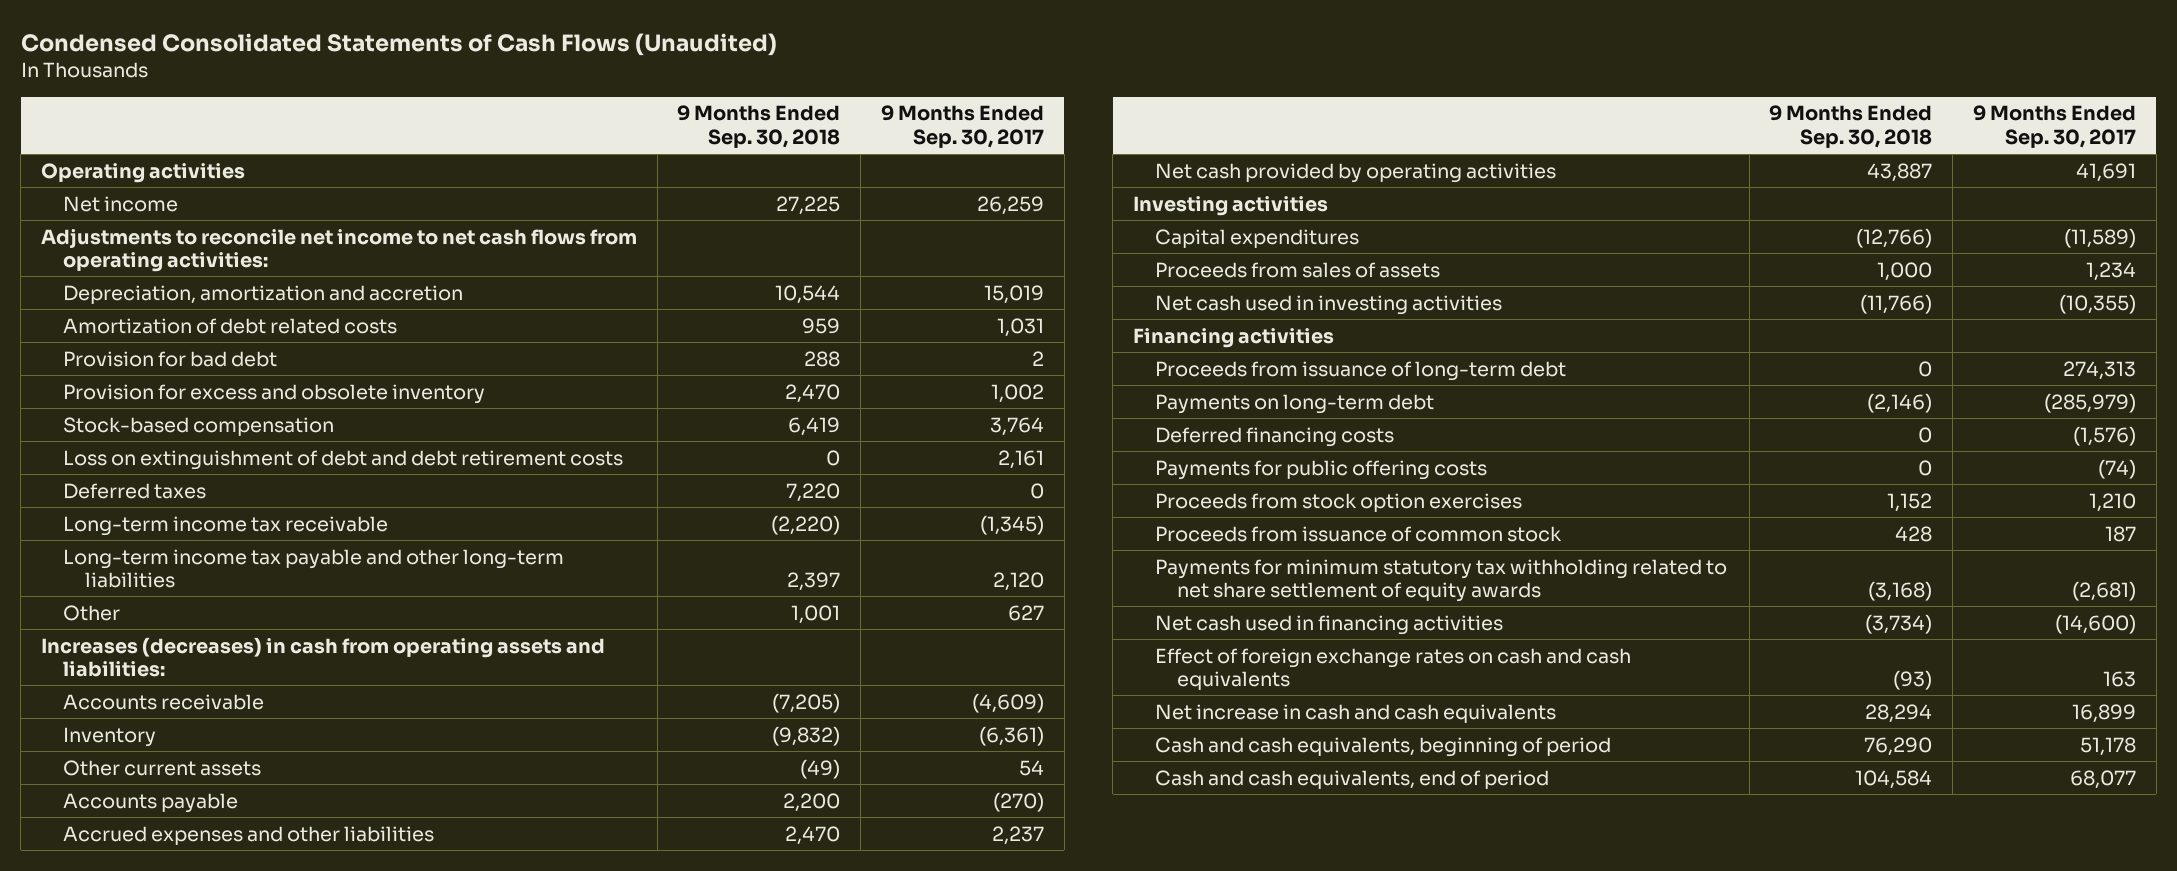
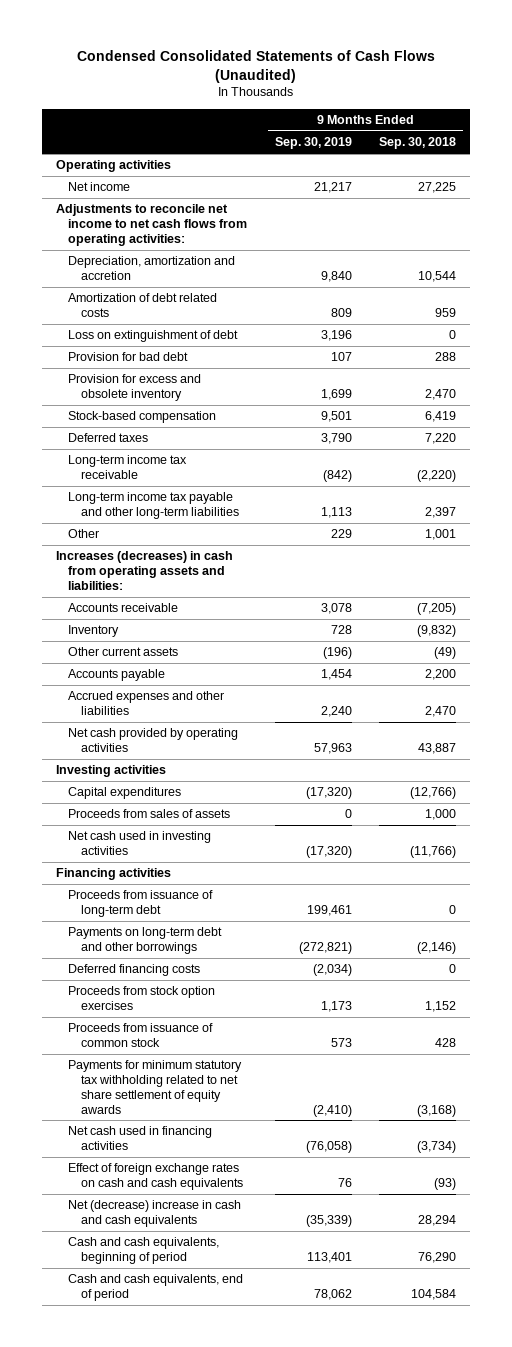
- | 9 Months Ended Sep. 30, 2018 | 9 Months Ended Sep. 30, 2017
+ | 9 Months Ended Sep. 30, 2019 | 9 Months Ended Sep. 30, 2018
+ Loss on extinguishment of debt | 3,196 | 0
- Loss on extinguishment of debt and debt retirement costs | 0 | 2,161
- Payments on long-term debt | (2,146) | (285,979)
+ Payments on long-term debt and other borrowings | (272,821) | (2,146)
- Payments for public offering costs | 0 | (74)
- Net increase in cash and cash equivalents | 28,294 | 16,899
+ Net (decrease) increase in cash and cash equivalents | (35,339) | 28,294

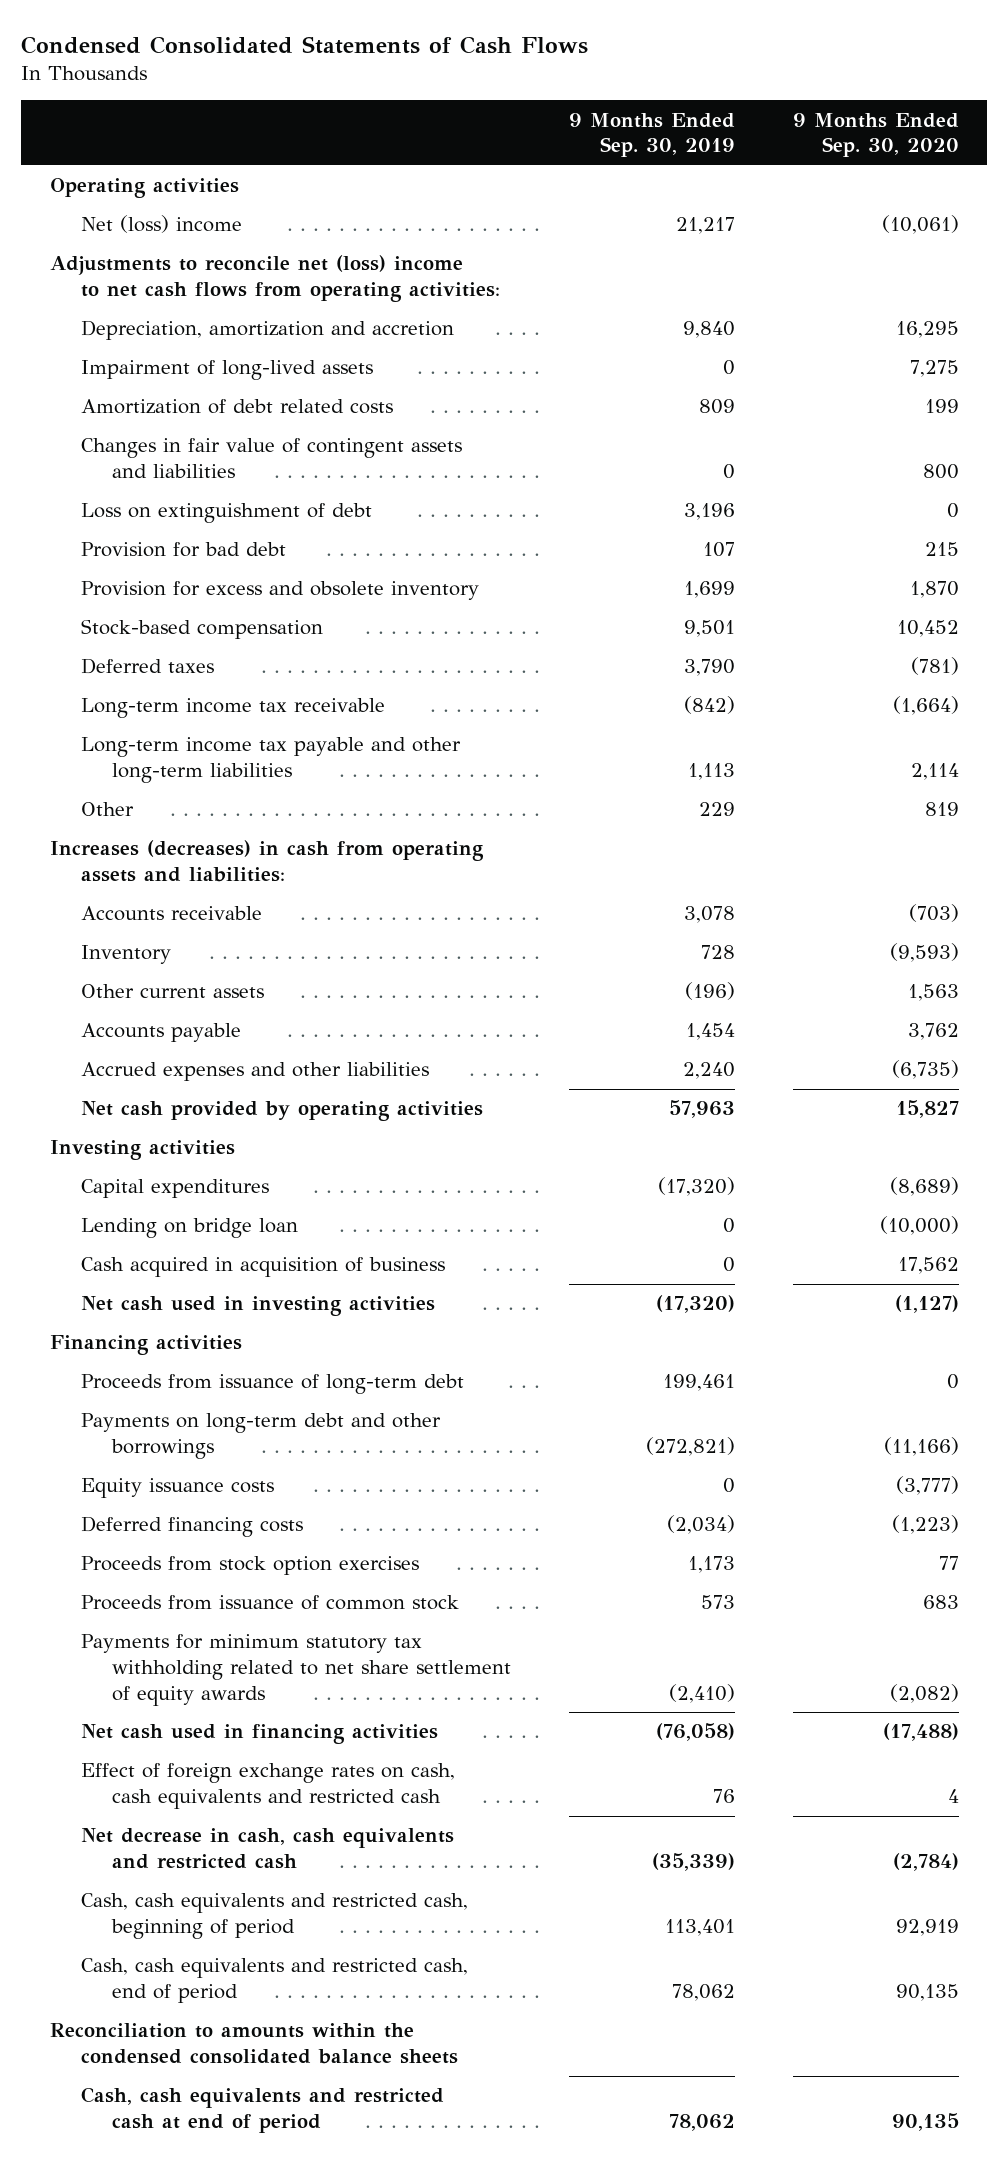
- Condensed Consolidated Statements of Cash Flows (Unaudited)
+ Condensed Consolidated Statements of Cash Flows
- | 9 Months Ended Sep. 30, 2019 | 9 Months Ended Sep. 30, 2018
+ | 9 Months Ended Sep. 30, 2019 | 9 Months Ended Sep. 30, 2020
- Net income | 21,217 | 27,225
- Adjustments to reconcile net income to net cash flows from operating activities:
+ Net (loss) income | 21,217 | (10,061)
+ Adjustments to reconcile net (loss) income to net cash flows from operating activities:
+ Impairment of long-lived assets | 0 | 7,275
+ Changes in fair value of contingent assets and liabilities | 0 | 800
- Proceeds from sales of assets | 0 | 1,000
+ Lending on bridge loan | 0 | (10,000)
+ Cash acquired in acquisition of business | 0 | 17,562
+ Equity issuance costs | 0 | (3,777)
- Effect of foreign exchange rates on cash and cash equivalents | 76 | (93)
- Net (decrease) increase in cash and cash equivalents | (35,339) | 28,294
- Cash and cash equivalents, beginning of period | 113,401 | 76,290
- Cash and cash equivalents, end of period | 78,062 | 104,584
+ Effect of foreign exchange rates on cash, cash equivalents and restricted cash | 76 | 4
+ Net decrease in cash, cash equivalents and restricted cash | (35,339) | (2,784)
+ Cash, cash equivalents and restricted cash, beginning of period | 113,401 | 92,919
+ Cash, cash equivalents and restricted cash, end of period | 78,062 | 90,135
+ Reconciliation to amounts within the condensed consolidated balance sheets
+ Cash, cash equivalents and restricted cash at end of period | 78,062 | 90,135

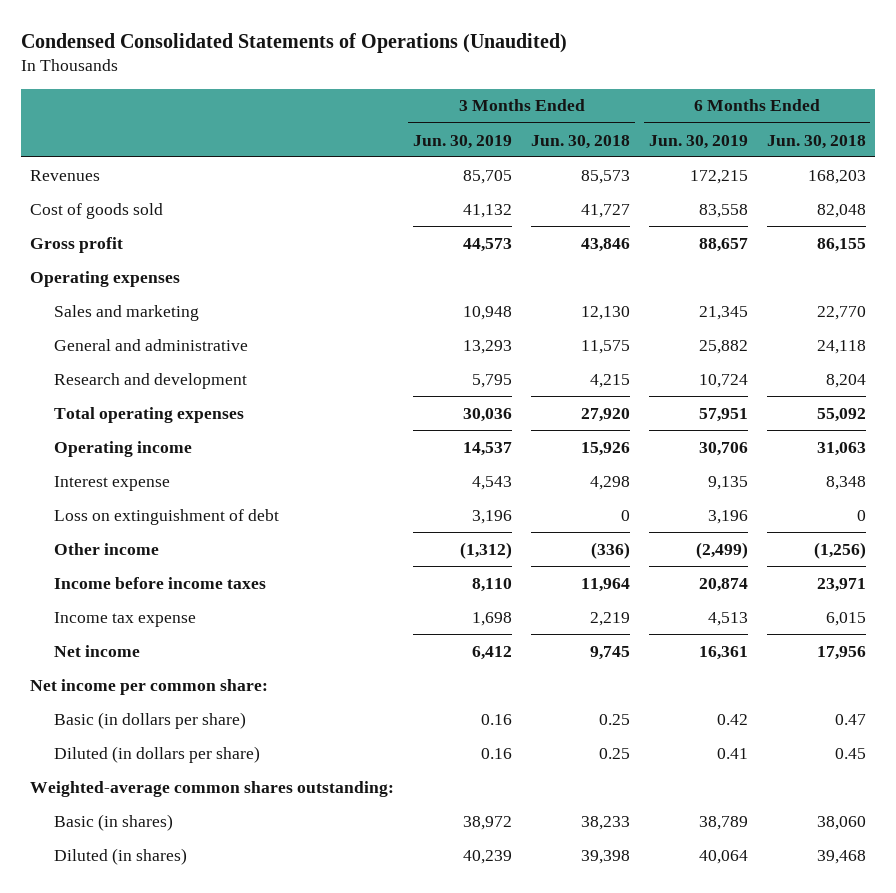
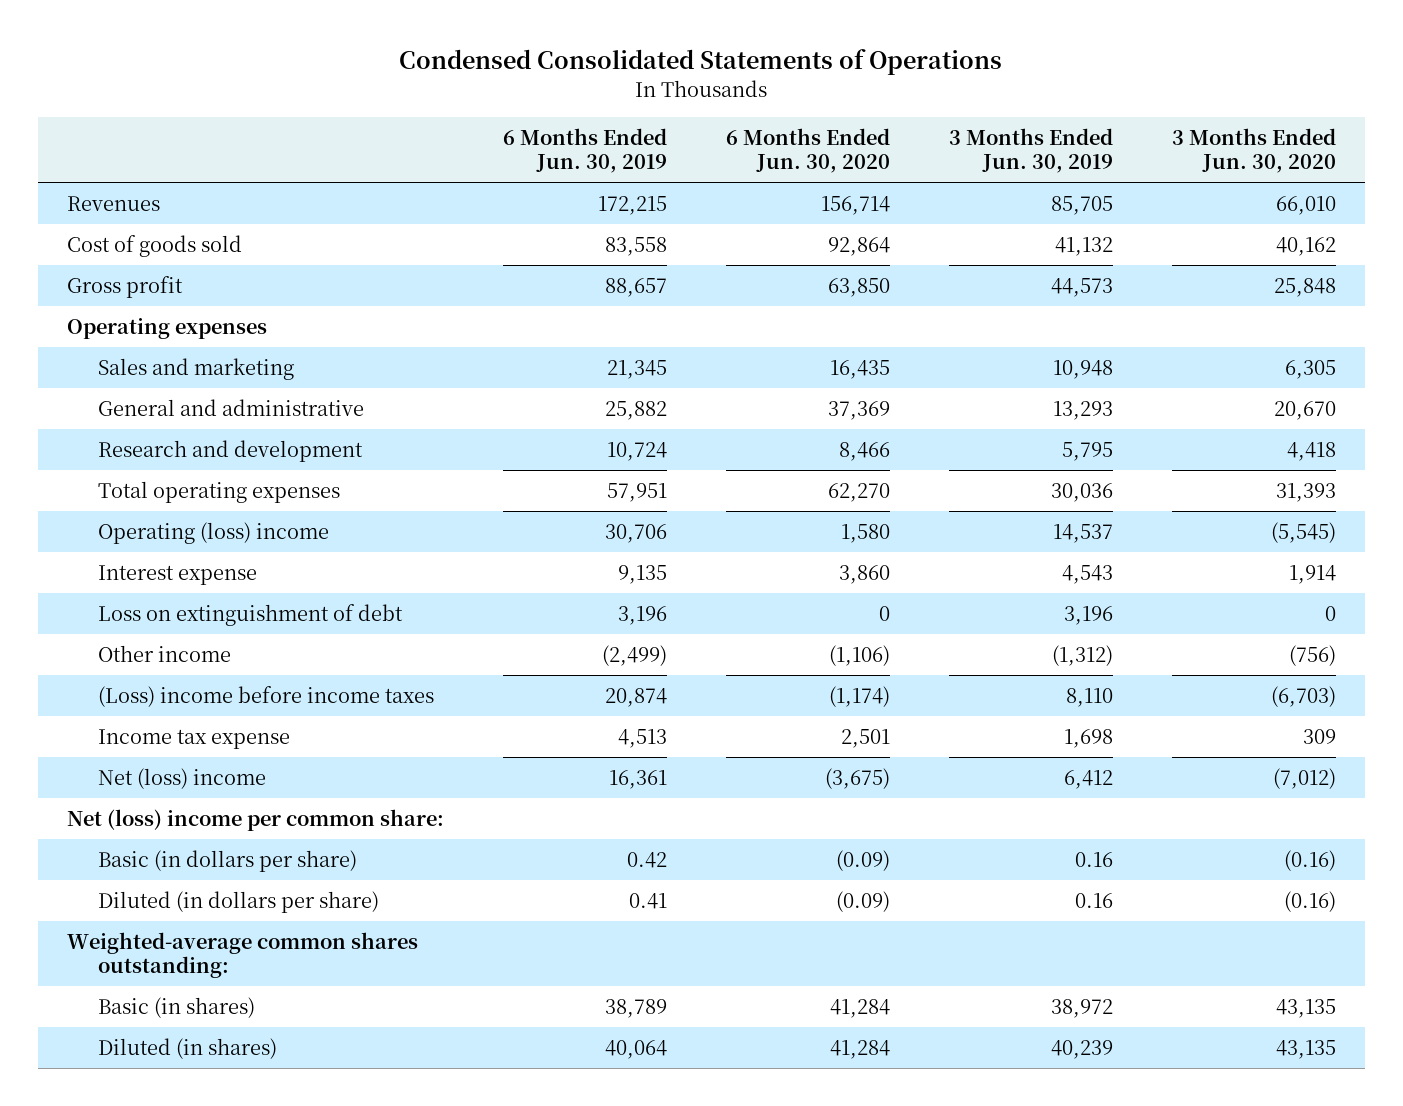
- Condensed Consolidated Statements of Operations (Unaudited)
+ Condensed Consolidated Statements of Operations
- | 3 Months Ended Jun. 30, 2019 | 3 Months Ended Jun. 30, 2018 | 6 Months Ended Jun. 30, 2019 | 6 Months Ended Jun. 30, 2018
+ | 6 Months Ended Jun. 30, 2019 | 6 Months Ended Jun. 30, 2020 | 3 Months Ended Jun. 30, 2019 | 3 Months Ended Jun. 30, 2020
- Operating income | 14,537 | 15,926 | 30,706 | 31,063
+ Operating (loss) income | 30,706 | 1,580 | 14,537 | (5,545)
- Income before income taxes | 8,110 | 11,964 | 20,874 | 23,971
+ (Loss) income before income taxes | 20,874 | (1,174) | 8,110 | (6,703)
- Net income | 6,412 | 9,745 | 16,361 | 17,956
- Net income per common share:
+ Net (loss) income | 16,361 | (3,675) | 6,412 | (7,012)
+ Net (loss) income per common share:

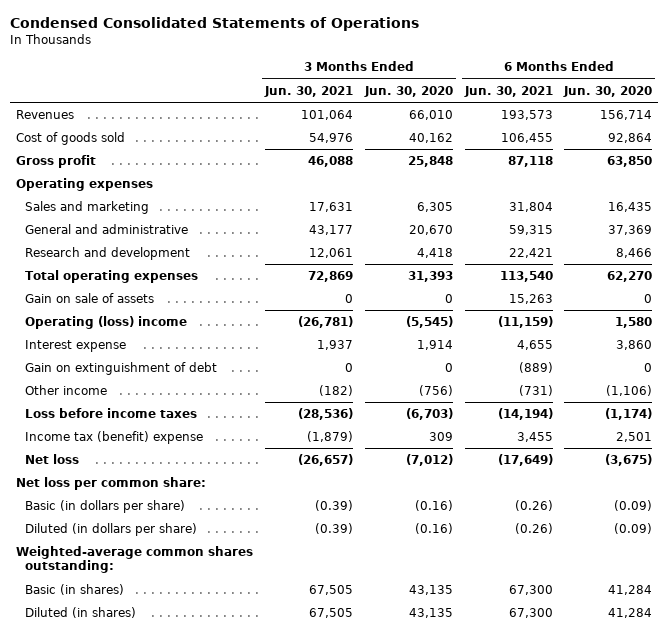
- | 6 Months Ended Jun. 30, 2019 | 6 Months Ended Jun. 30, 2020 | 3 Months Ended Jun. 30, 2019 | 3 Months Ended Jun. 30, 2020
+ | 3 Months Ended Jun. 30, 2021 | 3 Months Ended Jun. 30, 2020 | 6 Months Ended Jun. 30, 2021 | 6 Months Ended Jun. 30, 2020
+ Gain on sale of assets | 0 | 0 | 15,263 | 0
- Loss on extinguishment of debt | 3,196 | 0 | 3,196 | 0
+ Gain on extinguishment of debt | 0 | 0 | (889) | 0
- (Loss) income before income taxes | 20,874 | (1,174) | 8,110 | (6,703)
- Income tax expense | 4,513 | 2,501 | 1,698 | 309
- Net (loss) income | 16,361 | (3,675) | 6,412 | (7,012)
- Net (loss) income per common share:
+ Loss before income taxes | (28,536) | (6,703) | (14,194) | (1,174)
+ Income tax (benefit) expense | (1,879) | 309 | 3,455 | 2,501
+ Net loss | (26,657) | (7,012) | (17,649) | (3,675)
+ Net loss per common share:

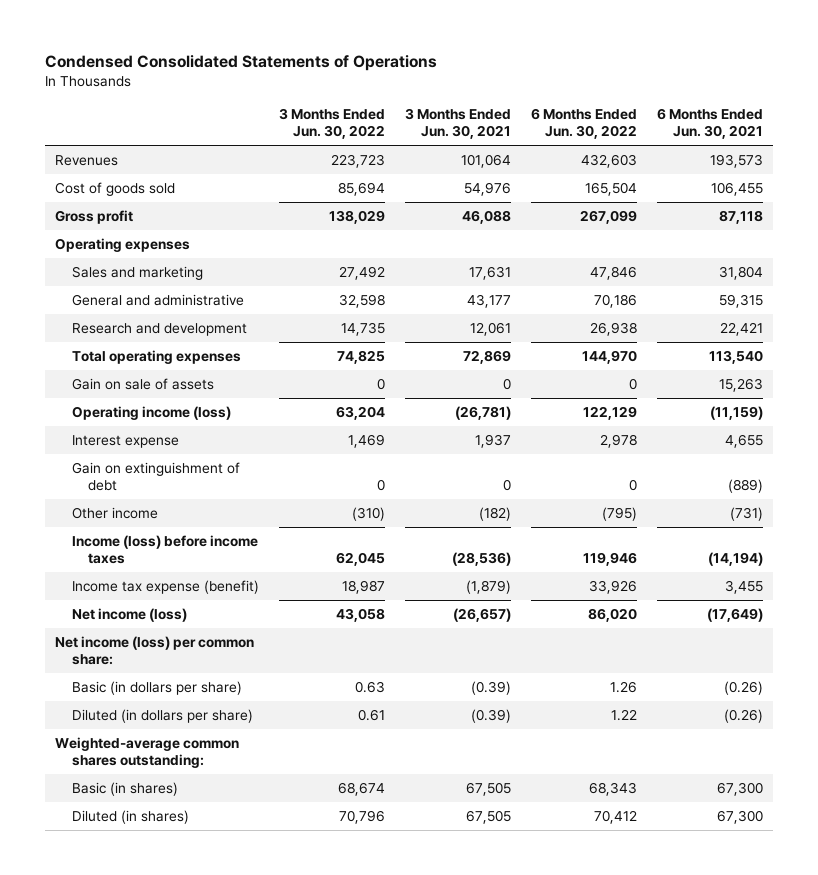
- | 3 Months Ended Jun. 30, 2021 | 3 Months Ended Jun. 30, 2020 | 6 Months Ended Jun. 30, 2021 | 6 Months Ended Jun. 30, 2020
+ | 3 Months Ended Jun. 30, 2022 | 3 Months Ended Jun. 30, 2021 | 6 Months Ended Jun. 30, 2022 | 6 Months Ended Jun. 30, 2021
- Operating (loss) income | (26,781) | (5,545) | (11,159) | 1,580
+ Operating income (loss) | 63,204 | (26,781) | 122,129 | (11,159)
- Loss before income taxes | (28,536) | (6,703) | (14,194) | (1,174)
- Income tax (benefit) expense | (1,879) | 309 | 3,455 | 2,501
- Net loss | (26,657) | (7,012) | (17,649) | (3,675)
- Net loss per common share:
+ Income (loss) before income taxes | 62,045 | (28,536) | 119,946 | (14,194)
+ Income tax expense (benefit) | 18,987 | (1,879) | 33,926 | 3,455
+ Net income (loss) | 43,058 | (26,657) | 86,020 | (17,649)
+ Net income (loss) per common share:

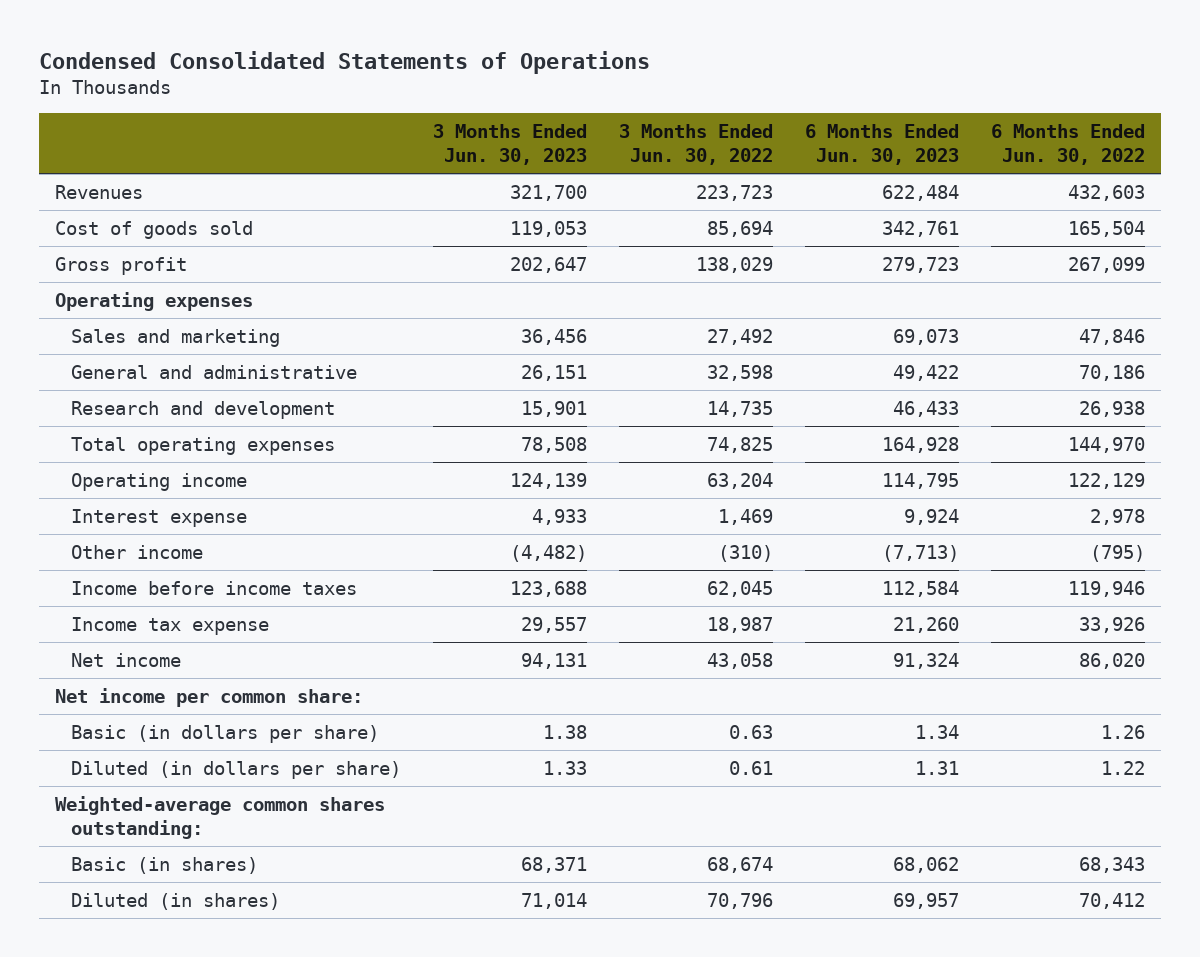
- | 3 Months Ended Jun. 30, 2022 | 3 Months Ended Jun. 30, 2021 | 6 Months Ended Jun. 30, 2022 | 6 Months Ended Jun. 30, 2021
+ | 3 Months Ended Jun. 30, 2023 | 3 Months Ended Jun. 30, 2022 | 6 Months Ended Jun. 30, 2023 | 6 Months Ended Jun. 30, 2022
- Gain on sale of assets | 0 | 0 | 0 | 15,263
- Operating income (loss) | 63,204 | (26,781) | 122,129 | (11,159)
+ Operating income | 124,139 | 63,204 | 114,795 | 122,129
- Gain on extinguishment of debt | 0 | 0 | 0 | (889)
- Income (loss) before income taxes | 62,045 | (28,536) | 119,946 | (14,194)
- Income tax expense (benefit) | 18,987 | (1,879) | 33,926 | 3,455
- Net income (loss) | 43,058 | (26,657) | 86,020 | (17,649)
- Net income (loss) per common share:
+ Income before income taxes | 123,688 | 62,045 | 112,584 | 119,946
+ Income tax expense | 29,557 | 18,987 | 21,260 | 33,926
+ Net income | 94,131 | 43,058 | 91,324 | 86,020
+ Net income per common share:

